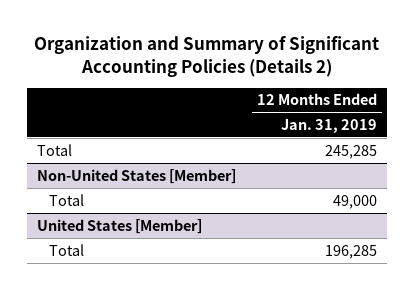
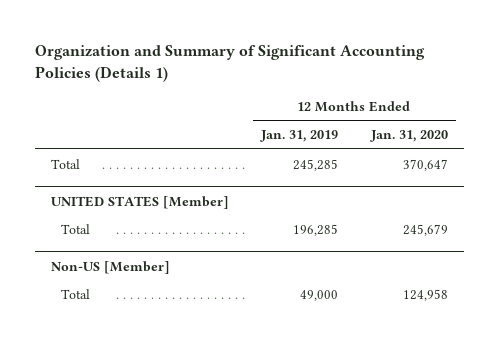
- Organization and Summary of Significant Accounting Policies (Details 2)
+ Organization and Summary of Significant Accounting Policies (Details 1)
- | 12 Months Ended Jan. 31, 2019
+ | 12 Months Ended Jan. 31, 2019 | 12 Months Ended Jan. 31, 2020
- Non-United States [Member]
- Total | 49,000
- United States [Member]
+ UNITED STATES [Member]
+ Non-US [Member]
+ Total | 49,000 | 124,958

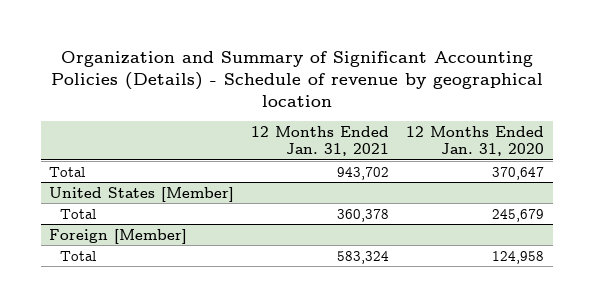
- Organization and Summary of Significant Accounting Policies (Details 1)
+ Organization and Summary of Significant Accounting Policies (Details) - Schedule of revenue by geographical location
- | 12 Months Ended Jan. 31, 2019 | 12 Months Ended Jan. 31, 2020
+ | 12 Months Ended Jan. 31, 2021 | 12 Months Ended Jan. 31, 2020
- UNITED STATES [Member]
+ United States [Member]
- Non-US [Member]
+ Foreign [Member]

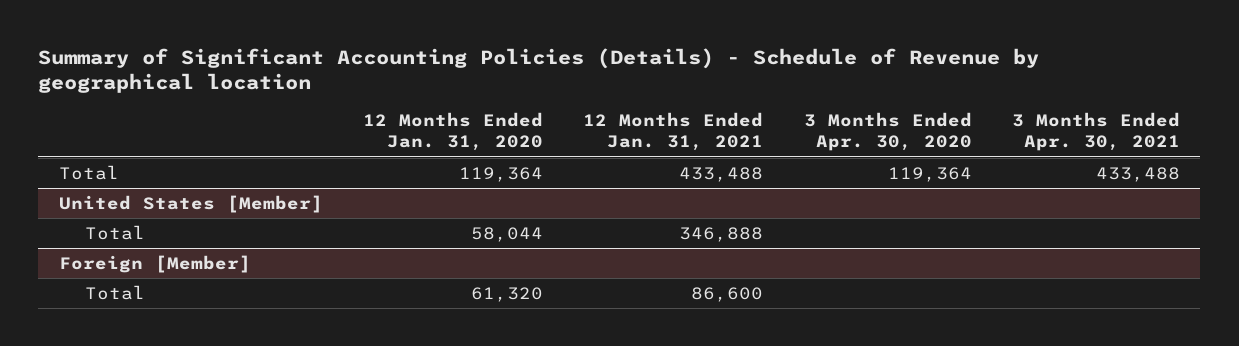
- Organization and Summary of Significant Accounting Policies (Details) - Schedule of revenue by geographical location
+ Summary of Significant Accounting Policies (Details) - Schedule of Revenue by geographical location
- | 12 Months Ended Jan. 31, 2021 | 12 Months Ended Jan. 31, 2020
+ | 12 Months Ended Jan. 31, 2020 | 12 Months Ended Jan. 31, 2021 | 3 Months Ended Apr. 30, 2020 | 3 Months Ended Apr. 30, 2021
- Total | 943,702 | 370,647
+ Total | 119,364 | 433,488 | 119,364 | 433,488
@ United States [Member]
- Total | 360,378 | 245,679
+ Total | 58,044 | 346,888 | |
@ Foreign [Member]
- Total | 583,324 | 124,958
+ Total | 61,320 | 86,600 | |

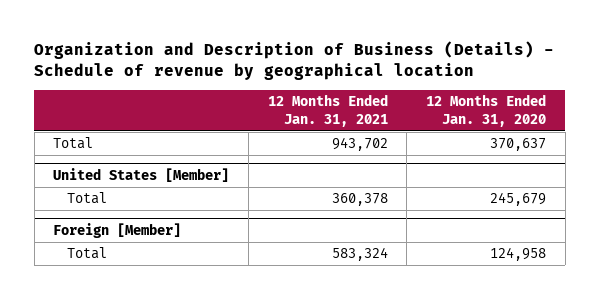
- Summary of Significant Accounting Policies (Details) - Schedule of Revenue by geographical location
+ Organization and Description of Business (Details) - Schedule of revenue by geographical location
- | 12 Months Ended Jan. 31, 2020 | 12 Months Ended Jan. 31, 2021 | 3 Months Ended Apr. 30, 2020 | 3 Months Ended Apr. 30, 2021
+ | 12 Months Ended Jan. 31, 2021 | 12 Months Ended Jan. 31, 2020
- Total | 119,364 | 433,488 | 119,364 | 433,488
+ Total | 943,702 | 370,637
@ United States [Member]
- Total | 58,044 | 346,888 | |
+ Total | 360,378 | 245,679
@ Foreign [Member]
- Total | 61,320 | 86,600 | |
+ Total | 583,324 | 124,958

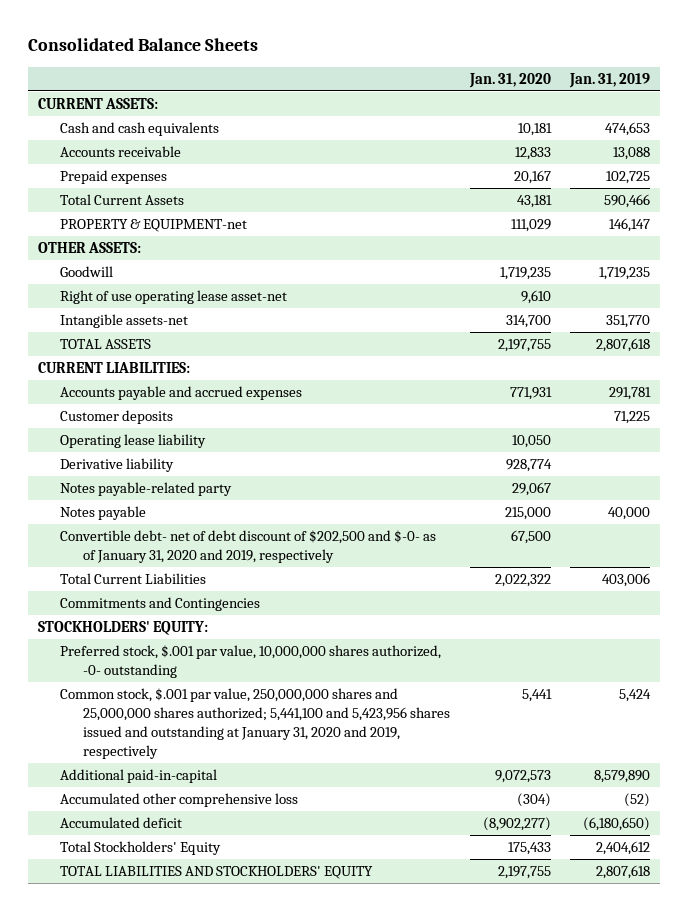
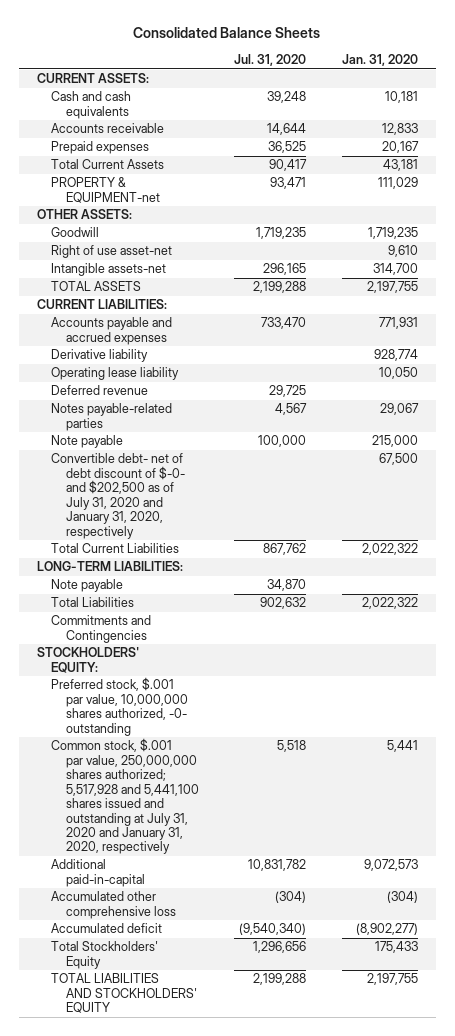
- | Jan. 31, 2020 | Jan. 31, 2019
+ | Jul. 31, 2020 | Jan. 31, 2020
- Right of use operating lease asset-net | 9,610 |
+ Right of use asset-net | | 9,610
- Customer deposits | | 71,225
- Notes payable-related party | 29,067 |
- Notes payable | 215,000 | 40,000
- Convertible debt- net of debt discount of $202,500 and $-0- as of January 31, 2020 and 2019, respectively | 67,500 |
moved down: Operating lease liability | | 10,050
+ Deferred revenue | 29,725 |
+ Notes payable-related parties | 4,567 | 29,067
+ Note payable | 100,000 | 215,000
+ Convertible debt- net of debt discount of $-0- and $202,500 as of July 31, 2020 and January 31, 2020, respectively | | 67,500
+ LONG-TERM LIABILITIES:
+ Note payable | 34,870 |
+ Total Liabilities | 902,632 | 2,022,322
- Common stock, $.001 par value, 250,000,000 shares and 25,000,000 shares authorized; 5,441,100 and 5,423,956 shares issued and outstanding at January 31, 2020 and 2019, respectively | 5,441 | 5,424
+ Common stock, $.001 par value, 250,000,000 shares authorized; 5,517,928 and 5,441,100 shares issued and outstanding at July 31, 2020 and January 31, 2020, respectively | 5,518 | 5,441

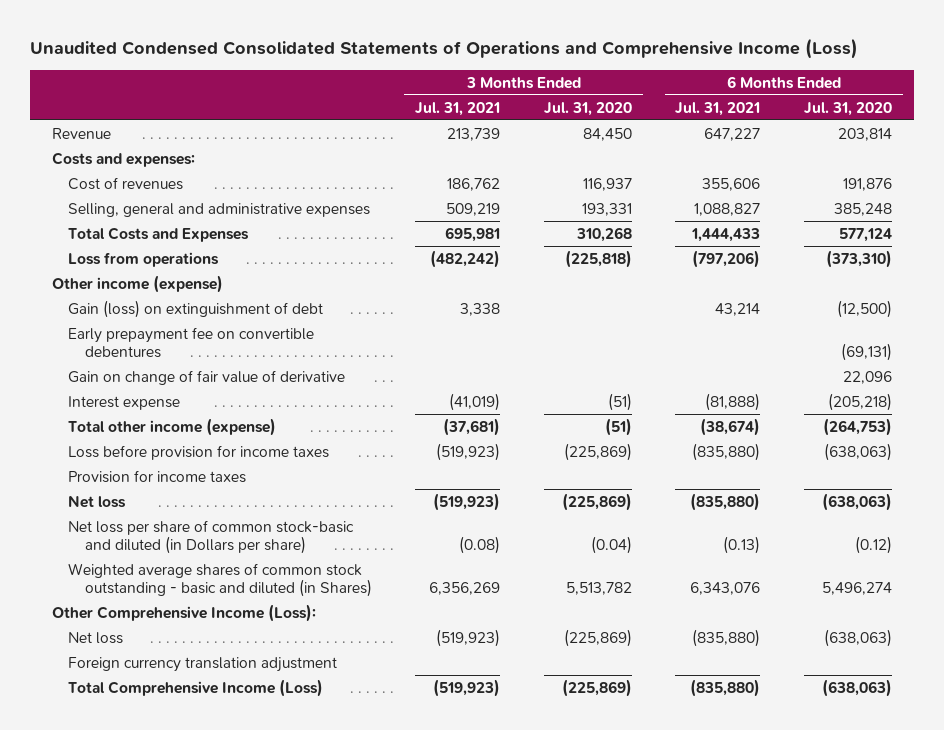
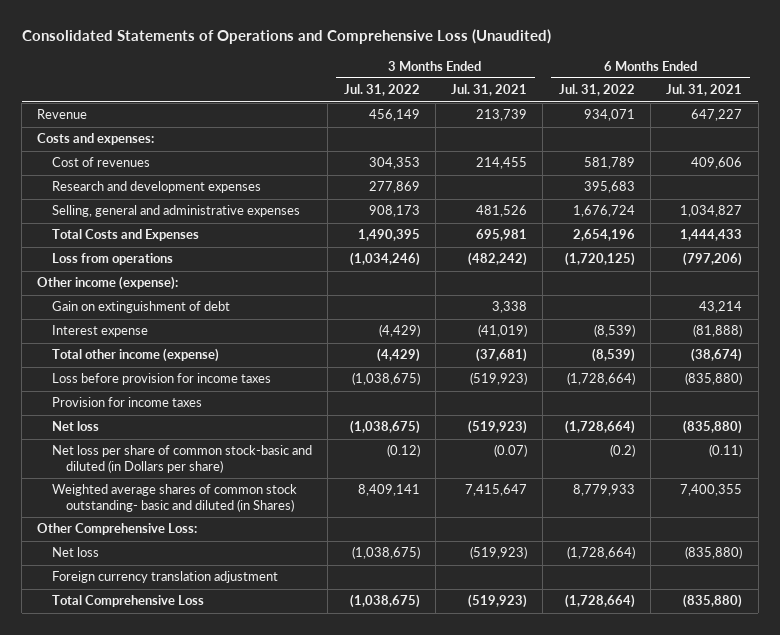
- Unaudited Condensed Consolidated Statements of Operations and Comprehensive Income (Loss)
+ Consolidated Statements of Operations and Comprehensive Loss (Unaudited)
- | 3 Months Ended Jul. 31, 2021 | 3 Months Ended Jul. 31, 2020 | 6 Months Ended Jul. 31, 2021 | 6 Months Ended Jul. 31, 2020
+ | 3 Months Ended Jul. 31, 2022 | 3 Months Ended Jul. 31, 2021 | 6 Months Ended Jul. 31, 2022 | 6 Months Ended Jul. 31, 2021
- Cost of revenues | 186,762 | 116,937 | 355,606 | 191,876
- Selling, general and administrative expenses | 509,219 | 193,331 | 1,088,827 | 385,248
+ Cost of revenues | 304,353 | 214,455 | 581,789 | 409,606
+ Research and development expenses | 277,869 | | 395,683 |
+ Selling, general and administrative expenses | 908,173 | 481,526 | 1,676,724 | 1,034,827
- Other income (expense)
- Gain (loss) on extinguishment of debt | 3,338 | | 43,214 | (12,500)
- Early prepayment fee on convertible debentures | | | | (69,131)
- Gain on change of fair value of derivative | | | | 22,096
+ Other income (expense):
+ Gain on extinguishment of debt | | 3,338 | | 43,214
- Net loss per share of common stock-basic and diluted (in Dollars per share) | (0.08) | (0.04) | (0.13) | (0.12)
- Weighted average shares of common stock outstanding - basic and diluted (in Shares) | 6,356,269 | 5,513,782 | 6,343,076 | 5,496,274
- Other Comprehensive Income (Loss):
+ Net loss per share of common stock-basic and diluted (in Dollars per share) | (0.12) | (0.07) | (0.2) | (0.11)
+ Weighted average shares of common stock outstanding- basic and diluted (in Shares) | 8,409,141 | 7,415,647 | 8,779,933 | 7,400,355
+ Other Comprehensive Loss:
- Total Comprehensive Income (Loss) | (519,923) | (225,869) | (835,880) | (638,063)
+ Total Comprehensive Loss | (1,038,675) | (519,923) | (1,728,664) | (835,880)

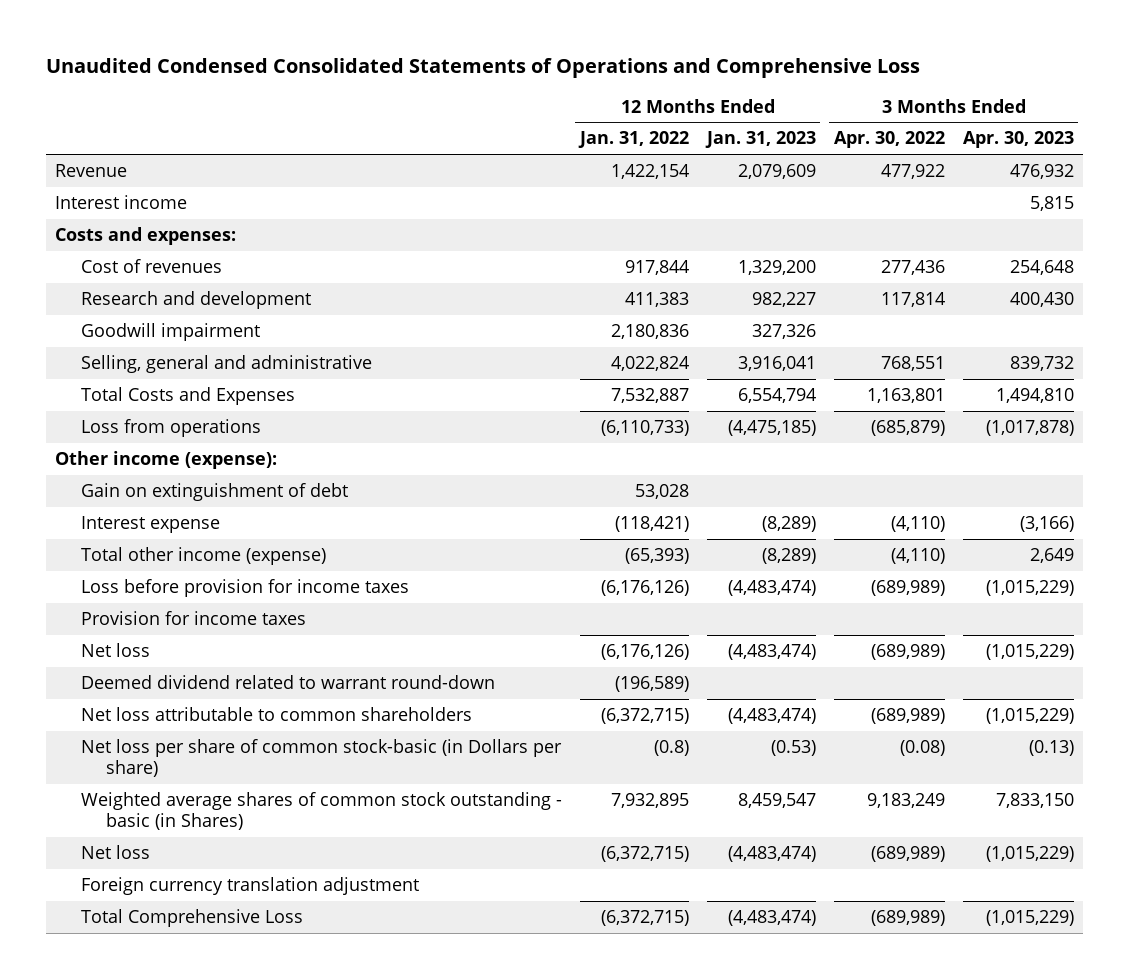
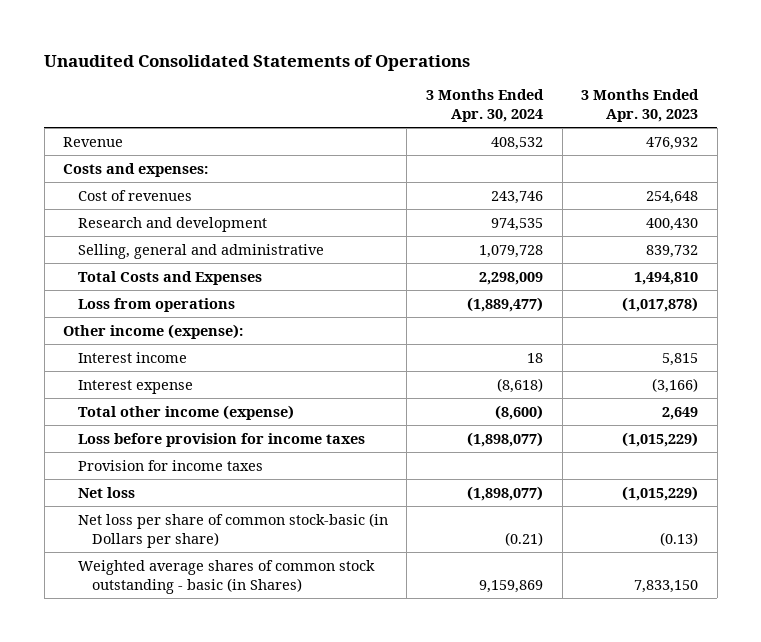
- Unaudited Condensed Consolidated Statements of Operations and Comprehensive Loss
+ Unaudited Consolidated Statements of Operations
- | 12 Months Ended Jan. 31, 2022 | 12 Months Ended Jan. 31, 2023 | 3 Months Ended Apr. 30, 2022 | 3 Months Ended Apr. 30, 2023
+ | 3 Months Ended Apr. 30, 2024 | 3 Months Ended Apr. 30, 2023
- Goodwill impairment | 2,180,836 | 327,326 | |
- Gain on extinguishment of debt | 53,028 | | |
moved down: Interest income | 18 | 5,815
- Deemed dividend related to warrant round-down | (196,589) | | |
- Net loss attributable to common shareholders | (6,372,715) | (4,483,474) | (689,989) | (1,015,229)
- Net loss | (6,372,715) | (4,483,474) | (689,989) | (1,015,229)
- Foreign currency translation adjustment
- Total Comprehensive Loss | (6,372,715) | (4,483,474) | (689,989) | (1,015,229)

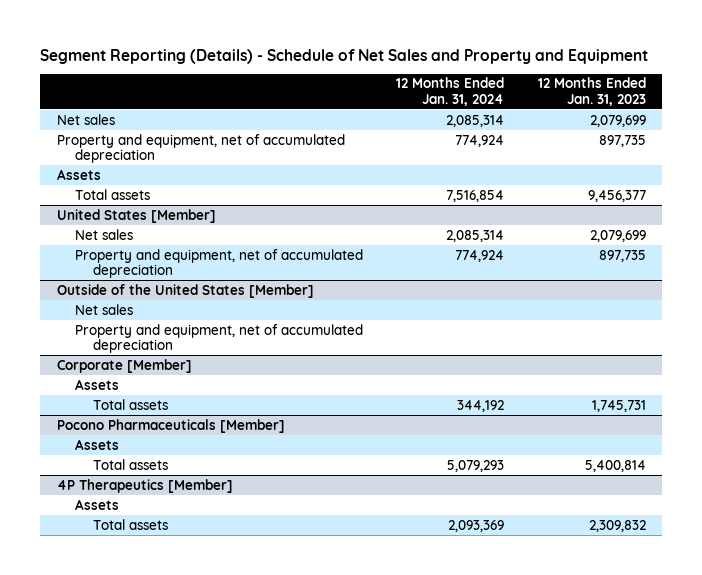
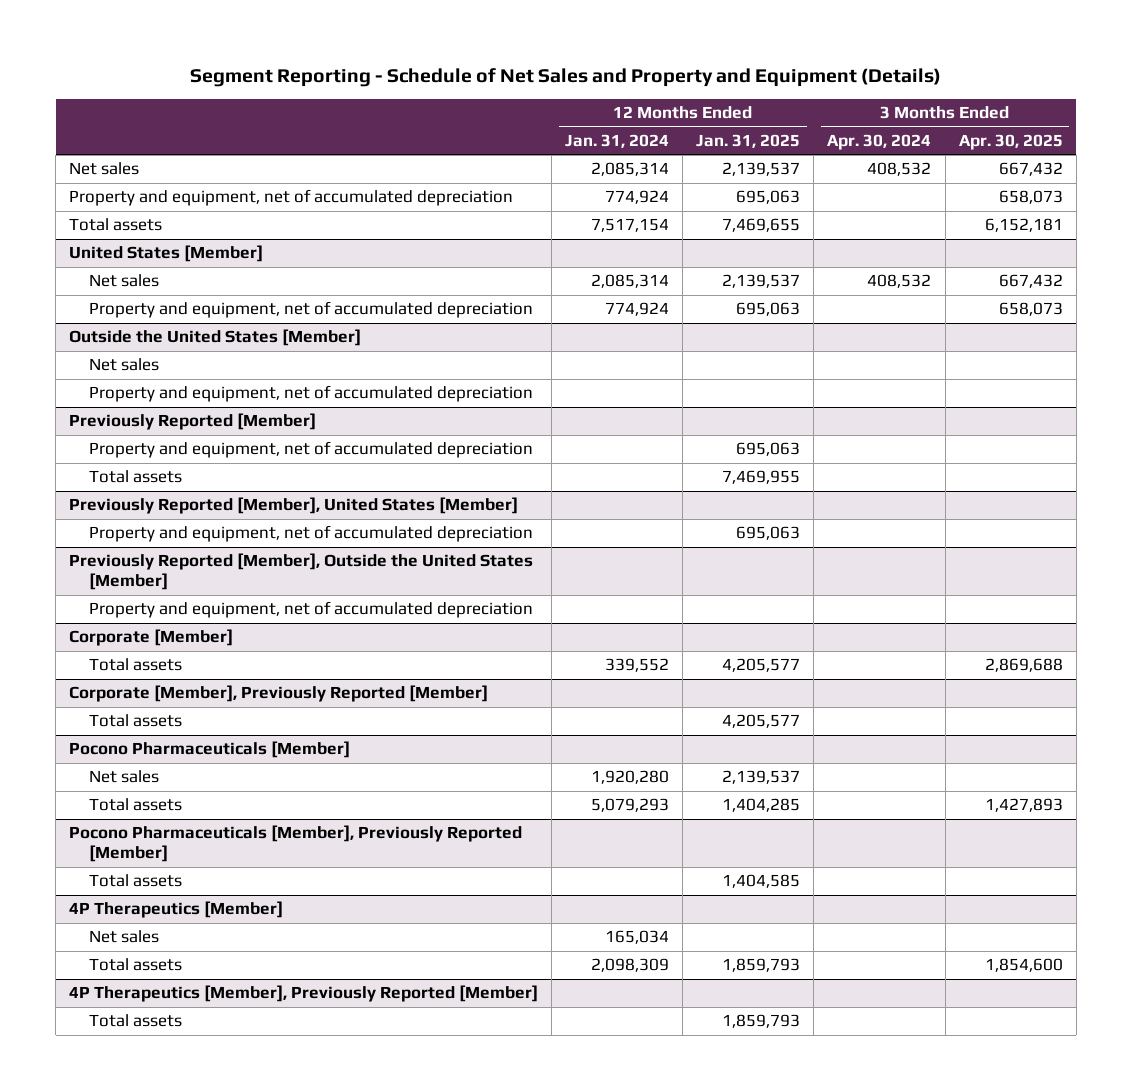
- Segment Reporting (Details) - Schedule of Net Sales and Property and Equipment
+ Segment Reporting - Schedule of Net Sales and Property and Equipment (Details)
- | 12 Months Ended Jan. 31, 2024 | 12 Months Ended Jan. 31, 2023
+ | 12 Months Ended Jan. 31, 2024 | 12 Months Ended Jan. 31, 2025 | 3 Months Ended Apr. 30, 2024 | 3 Months Ended Apr. 30, 2025
- Assets
- Total assets | 7,516,854 | 9,456,377
+ Total assets | 7,517,154 | 7,469,655 | | 6,152,181
- Outside of the United States [Member]
+ Outside the United States [Member]
+ Previously Reported [Member]
+ Property and equipment, net of accumulated depreciation | | 695,063 | |
+ Total assets | | 7,469,955 | |
+ Previously Reported [Member], United States [Member]
+ Property and equipment, net of accumulated depreciation | | 695,063 | |
+ Previously Reported [Member], Outside the United States [Member]
+ Property and equipment, net of accumulated depreciation
@ Corporate [Member]
- Assets
- Total assets | 344,192 | 1,745,731
+ Total assets | 339,552 | 4,205,577 | | 2,869,688
+ Corporate [Member], Previously Reported [Member]
+ Total assets | | 4,205,577 | |
@ Pocono Pharmaceuticals [Member]
- Assets
+ Net sales | 1,920,280 | 2,139,537 | |
+ Pocono Pharmaceuticals [Member], Previously Reported [Member]
+ Total assets | | 1,404,585 | |
@ 4P Therapeutics [Member]
- Assets
- Total assets | 2,093,369 | 2,309,832
+ Net sales | 165,034 | | |
+ Total assets | 2,098,309 | 1,859,793 | | 1,854,600
+ 4P Therapeutics [Member], Previously Reported [Member]
+ Total assets | | 1,859,793 | |

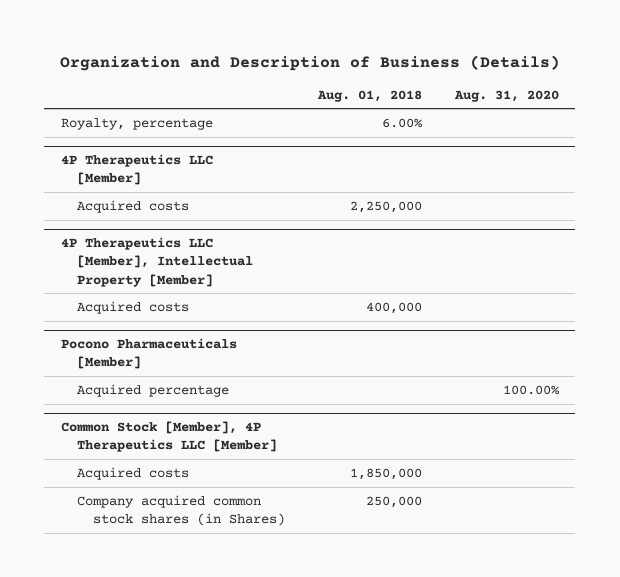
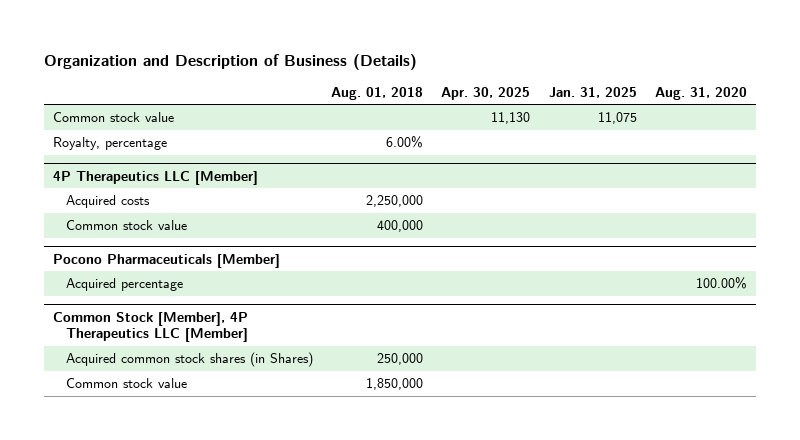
- | Aug. 01, 2018 | Aug. 31, 2020
+ | Aug. 01, 2018 | Apr. 30, 2025 | Jan. 31, 2025 | Aug. 31, 2020
+ Common stock value | | 11,130 | 11,075 |
- 4P Therapeutics LLC [Member], Intellectual Property [Member]
- Acquired costs | 400,000 |
@ 4P Therapeutics LLC [Member]
+ Common stock value | 400,000 | | |
@ Common Stock [Member], 4P Therapeutics LLC [Member]
- Acquired costs | 1,850,000 |
- Company acquired common stock shares (in Shares) | 250,000 |
+ Acquired common stock shares (in Shares) | 250,000 | | |
+ Common stock value | 1,850,000 | | |

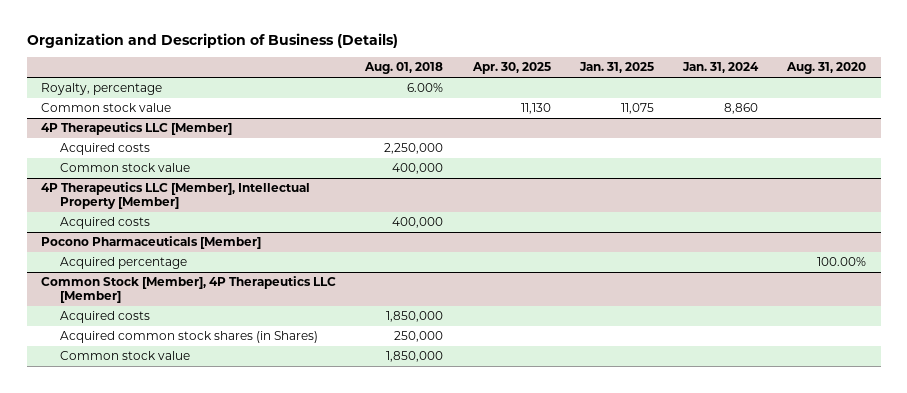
- | Aug. 01, 2018 | Apr. 30, 2025 | Jan. 31, 2025 | Aug. 31, 2020
+ | Aug. 01, 2018 | Apr. 30, 2025 | Jan. 31, 2025 | Jan. 31, 2024 | Aug. 31, 2020
moved down: Common stock value | | 11,130 | 11,075 | 8,860 |
+ 4P Therapeutics LLC [Member], Intellectual Property [Member]
+ Acquired costs | 400,000 | | | |
@ Common Stock [Member], 4P Therapeutics LLC [Member]
+ Acquired costs | 1,850,000 | | | |

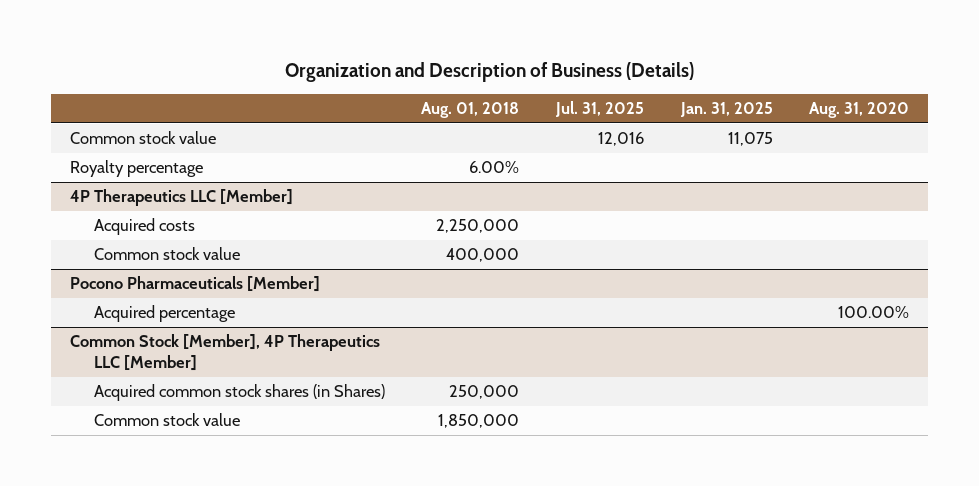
- | Aug. 01, 2018 | Apr. 30, 2025 | Jan. 31, 2025 | Jan. 31, 2024 | Aug. 31, 2020
+ | Aug. 01, 2018 | Jul. 31, 2025 | Jan. 31, 2025 | Aug. 31, 2020
- Royalty, percentage | 6.00% | | | |
+ Royalty percentage | 6.00% | | |
- 4P Therapeutics LLC [Member], Intellectual Property [Member]
- Acquired costs | 400,000 | | | |
@ Common Stock [Member], 4P Therapeutics LLC [Member]
- Acquired costs | 1,850,000 | | | |

